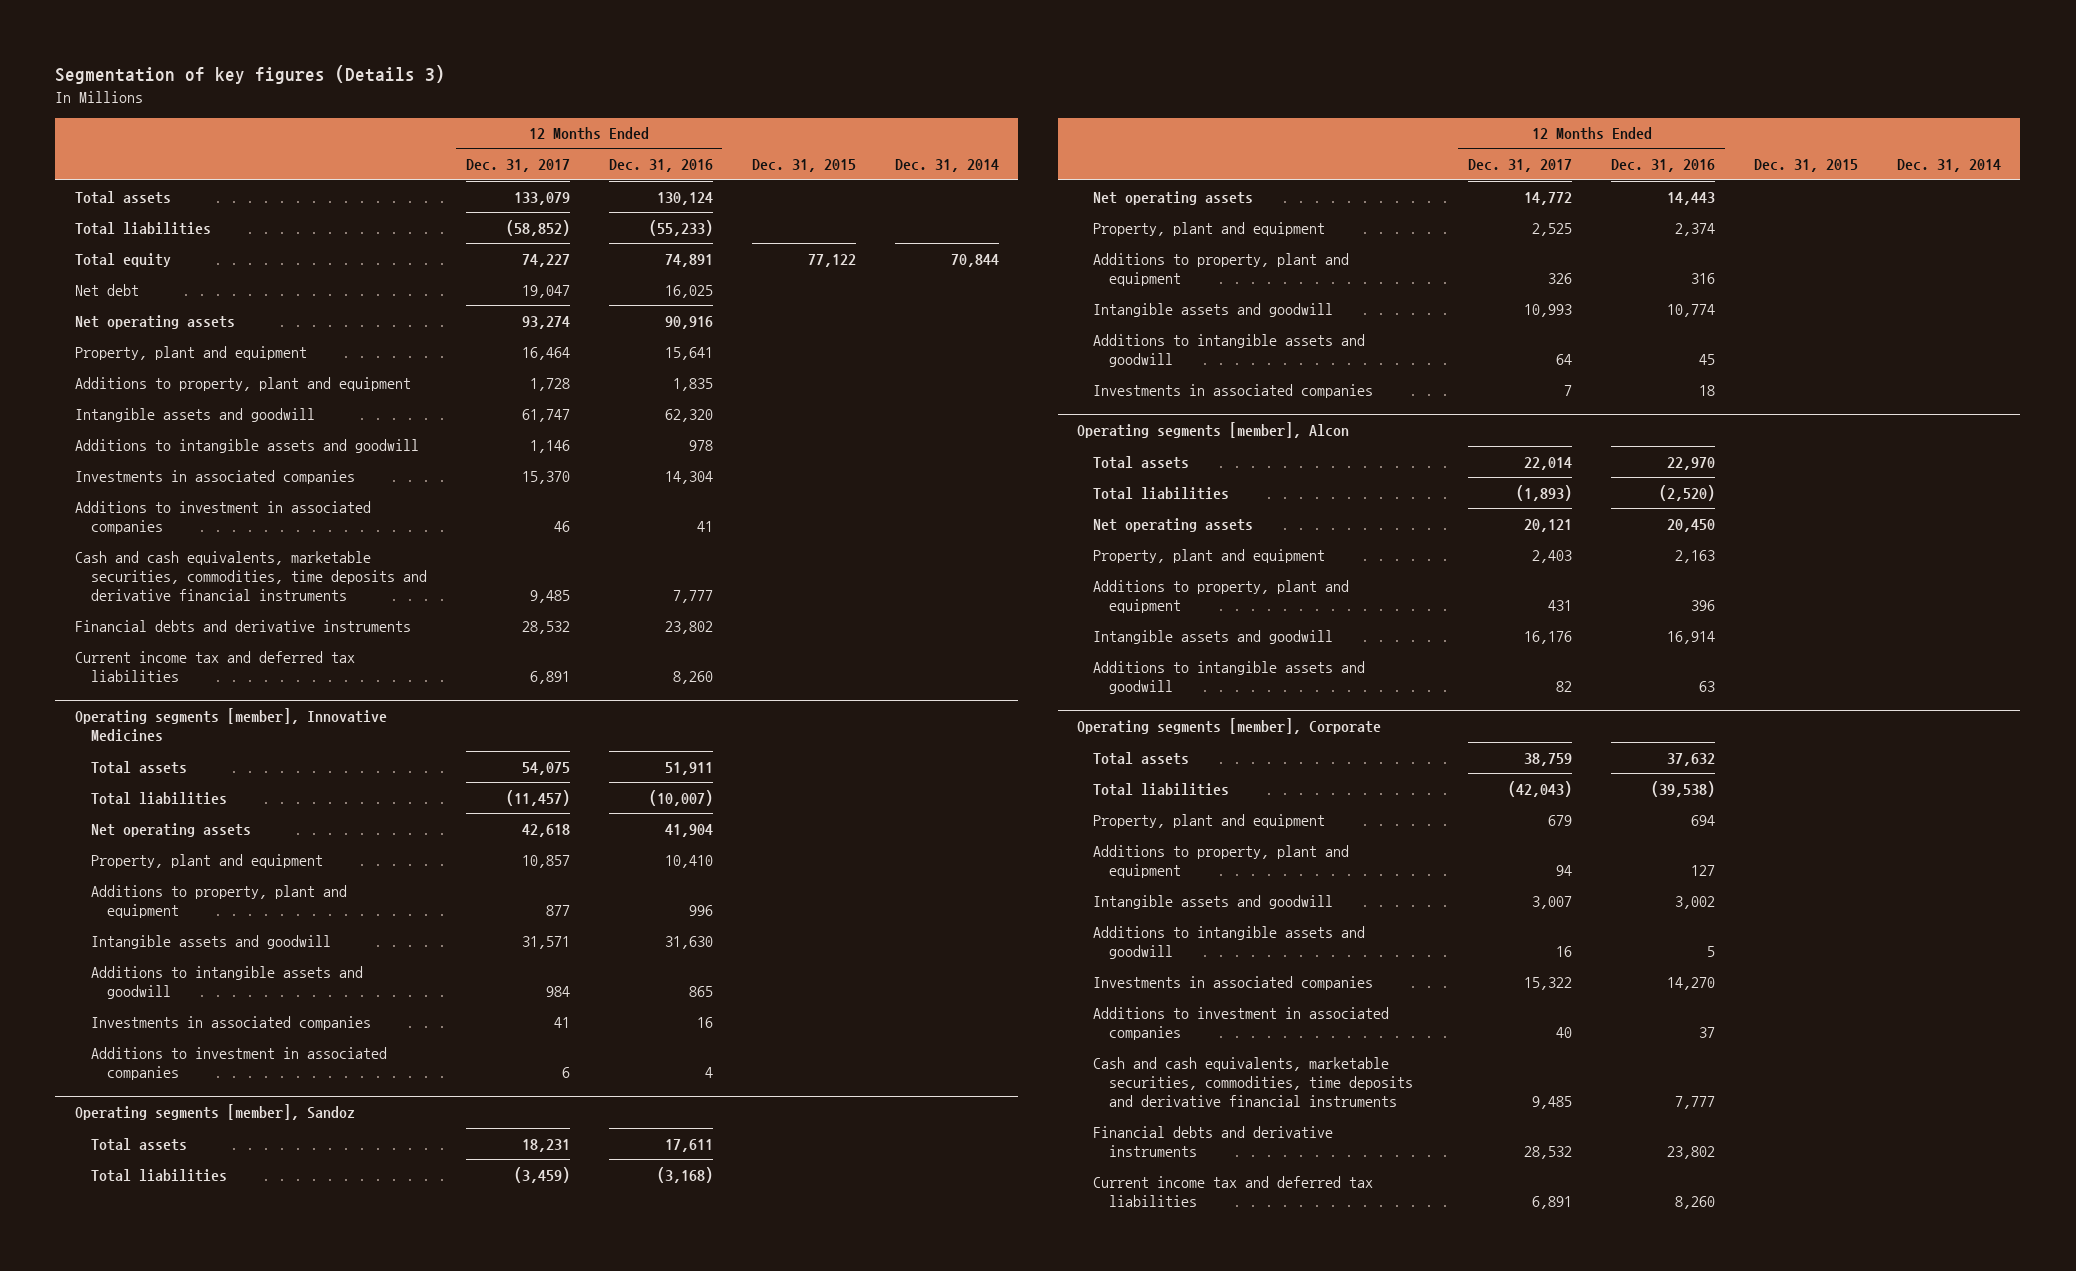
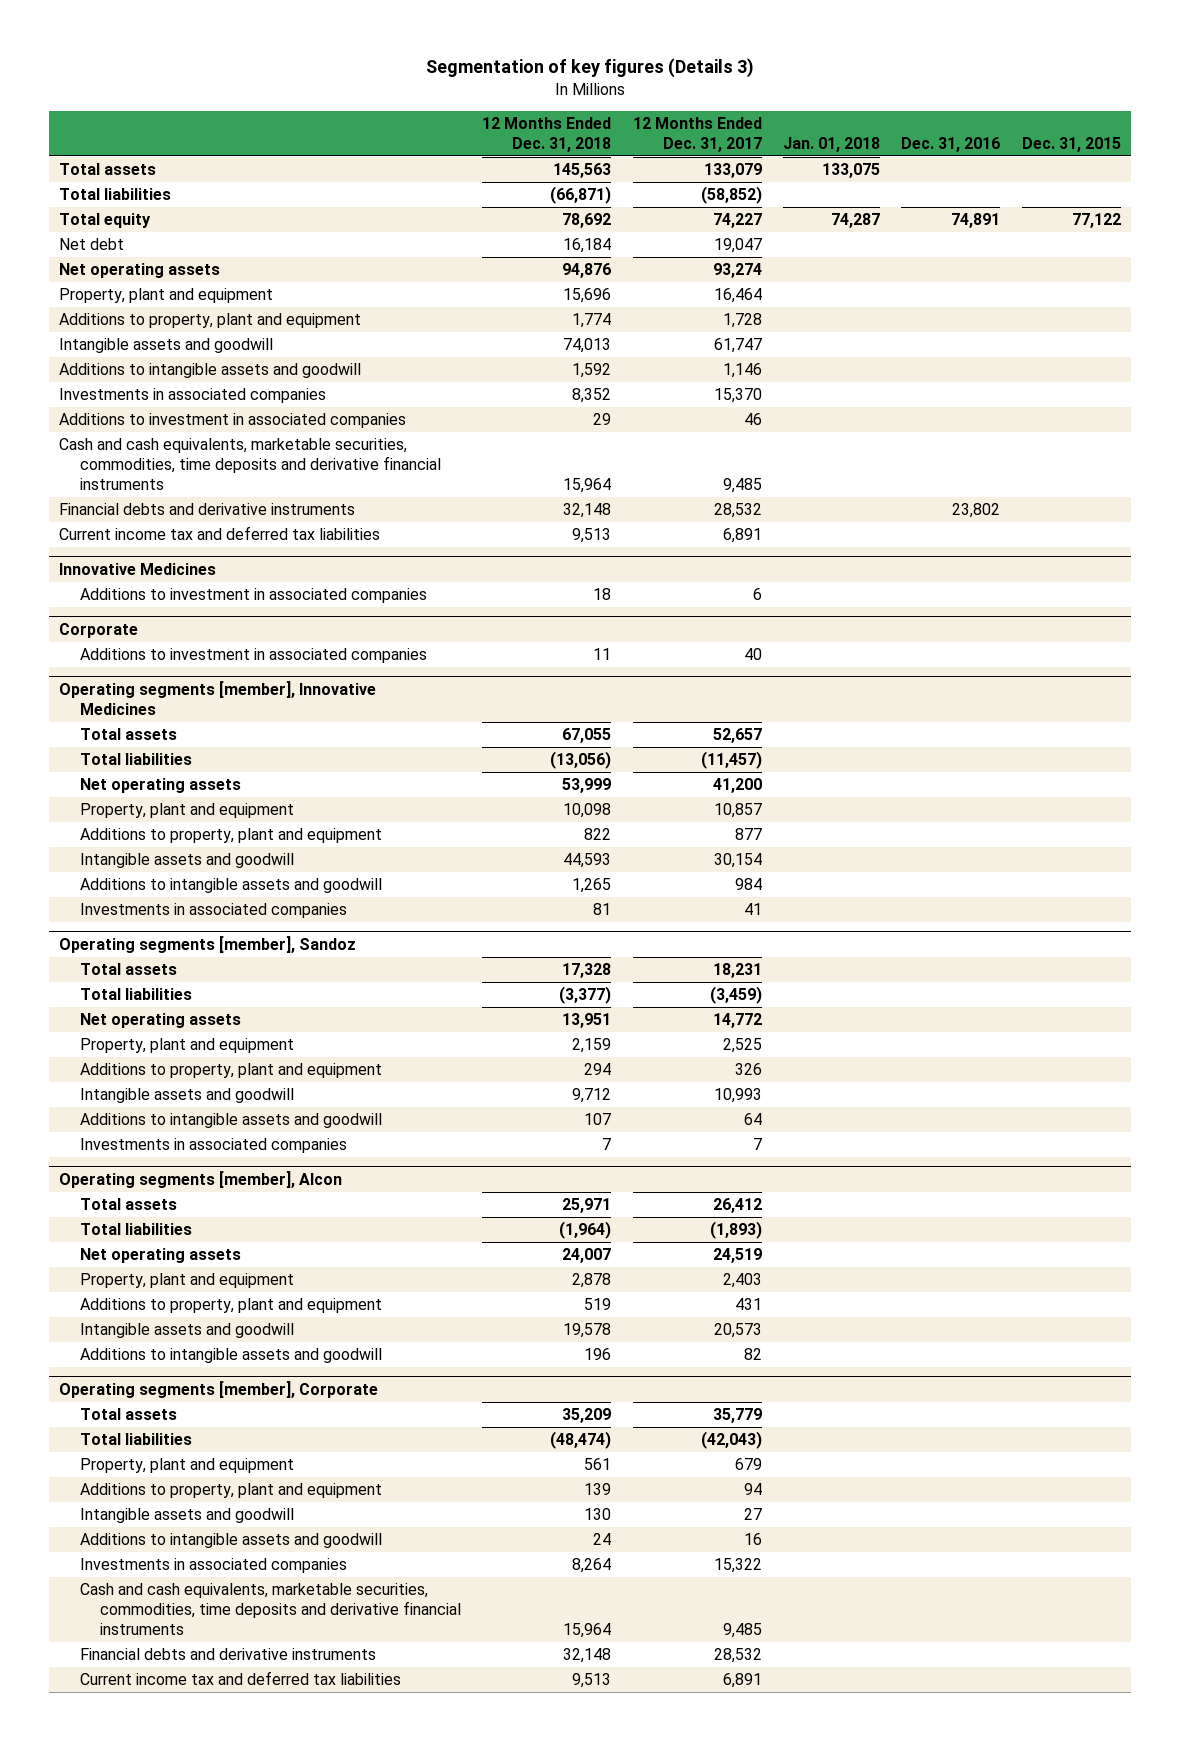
- | 12 Months Ended Dec. 31, 2017 | 12 Months Ended Dec. 31, 2016 | Dec. 31, 2015 | Dec. 31, 2014
+ | 12 Months Ended Dec. 31, 2018 | 12 Months Ended Dec. 31, 2017 | Jan. 01, 2018 | Dec. 31, 2016 | Dec. 31, 2015
+ Innovative Medicines
+ Additions to investment in associated companies | 18 | 6 | | |
+ Corporate
+ Additions to investment in associated companies | 11 | 40 | | |
@ Operating segments [member], Innovative Medicines
- Total assets | 54,075 | 51,911 | |
+ Total assets | 67,055 | 52,657 | | |
- Net operating assets | 42,618 | 41,904 | |
+ Net operating assets | 53,999 | 41,200 | | |
- Intangible assets and goodwill | 31,571 | 31,630 | |
+ Intangible assets and goodwill | 44,593 | 30,154 | | |
- Additions to investment in associated companies | 6 | 4 | |
@ Operating segments [member], Alcon
- Total assets | 22,014 | 22,970 | |
+ Total assets | 25,971 | 26,412 | | |
- Net operating assets | 20,121 | 20,450 | |
+ Net operating assets | 24,007 | 24,519 | | |
- Intangible assets and goodwill | 16,176 | 16,914 | |
+ Intangible assets and goodwill | 19,578 | 20,573 | | |
@ Operating segments [member], Corporate
- Total assets | 38,759 | 37,632 | |
+ Total assets | 35,209 | 35,779 | | |
- Intangible assets and goodwill | 3,007 | 3,002 | |
+ Intangible assets and goodwill | 130 | 27 | | |
- Additions to investment in associated companies | 40 | 37 | |

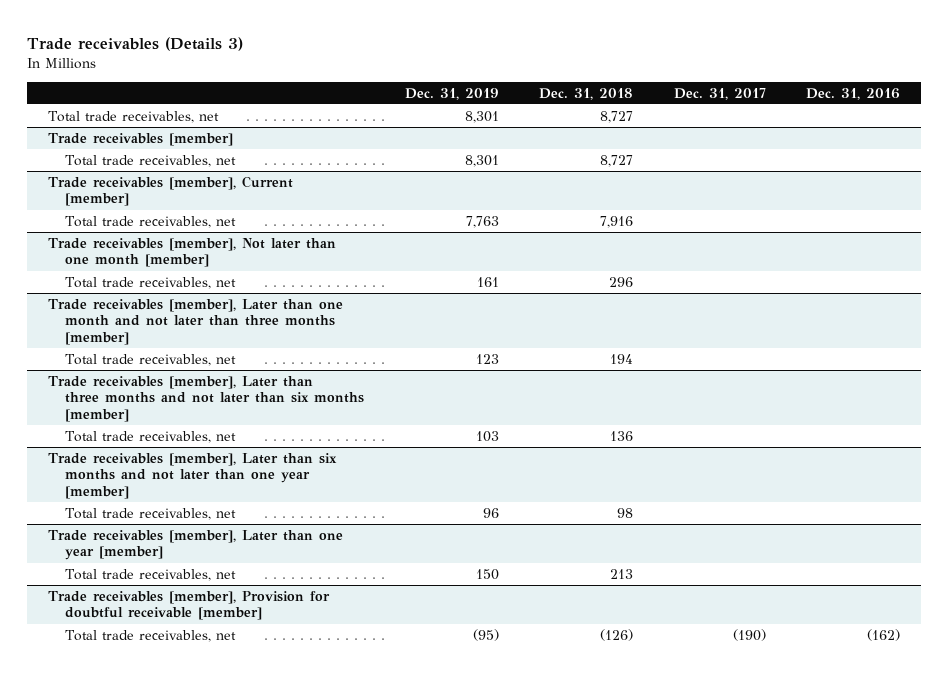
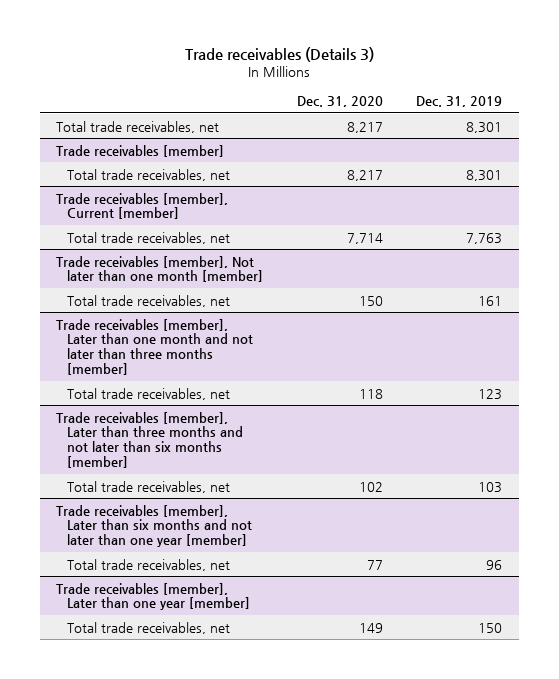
- | Dec. 31, 2019 | Dec. 31, 2018 | Dec. 31, 2017 | Dec. 31, 2016
+ | Dec. 31, 2020 | Dec. 31, 2019
- Trade receivables [member], Provision for doubtful receivable [member]
- Total trade receivables, net | (95) | (126) | (190) | (162)

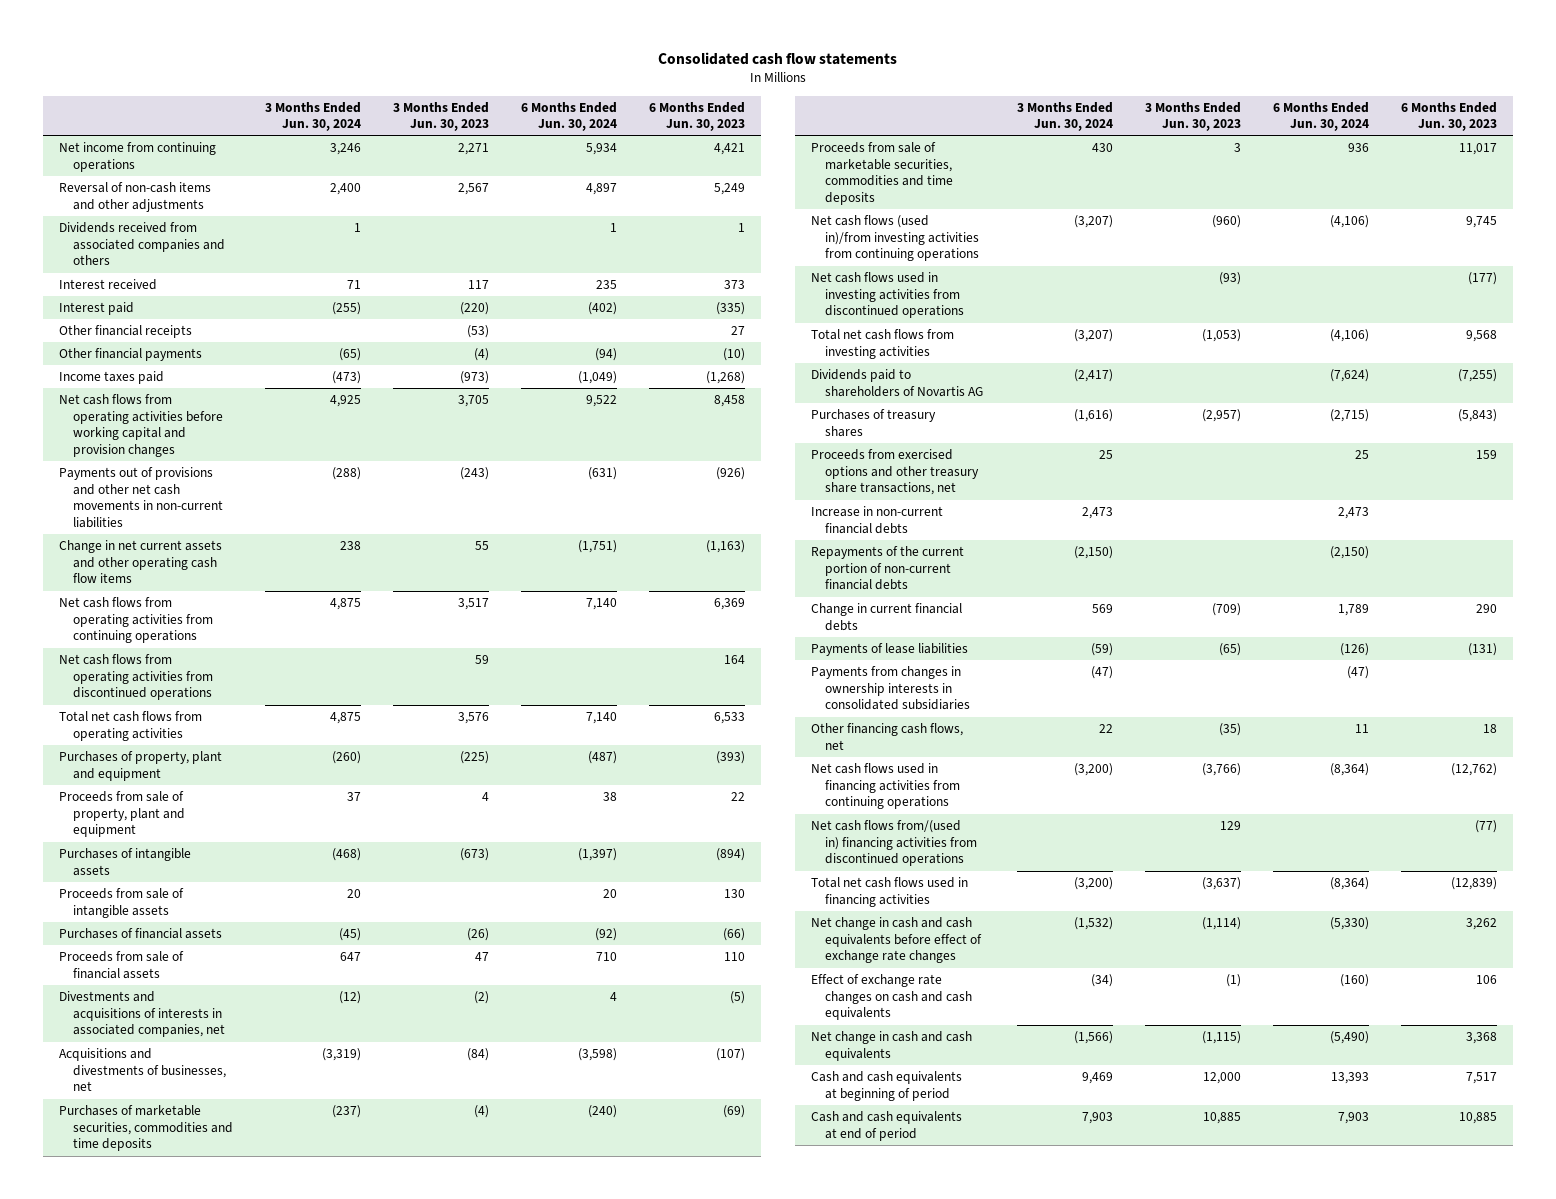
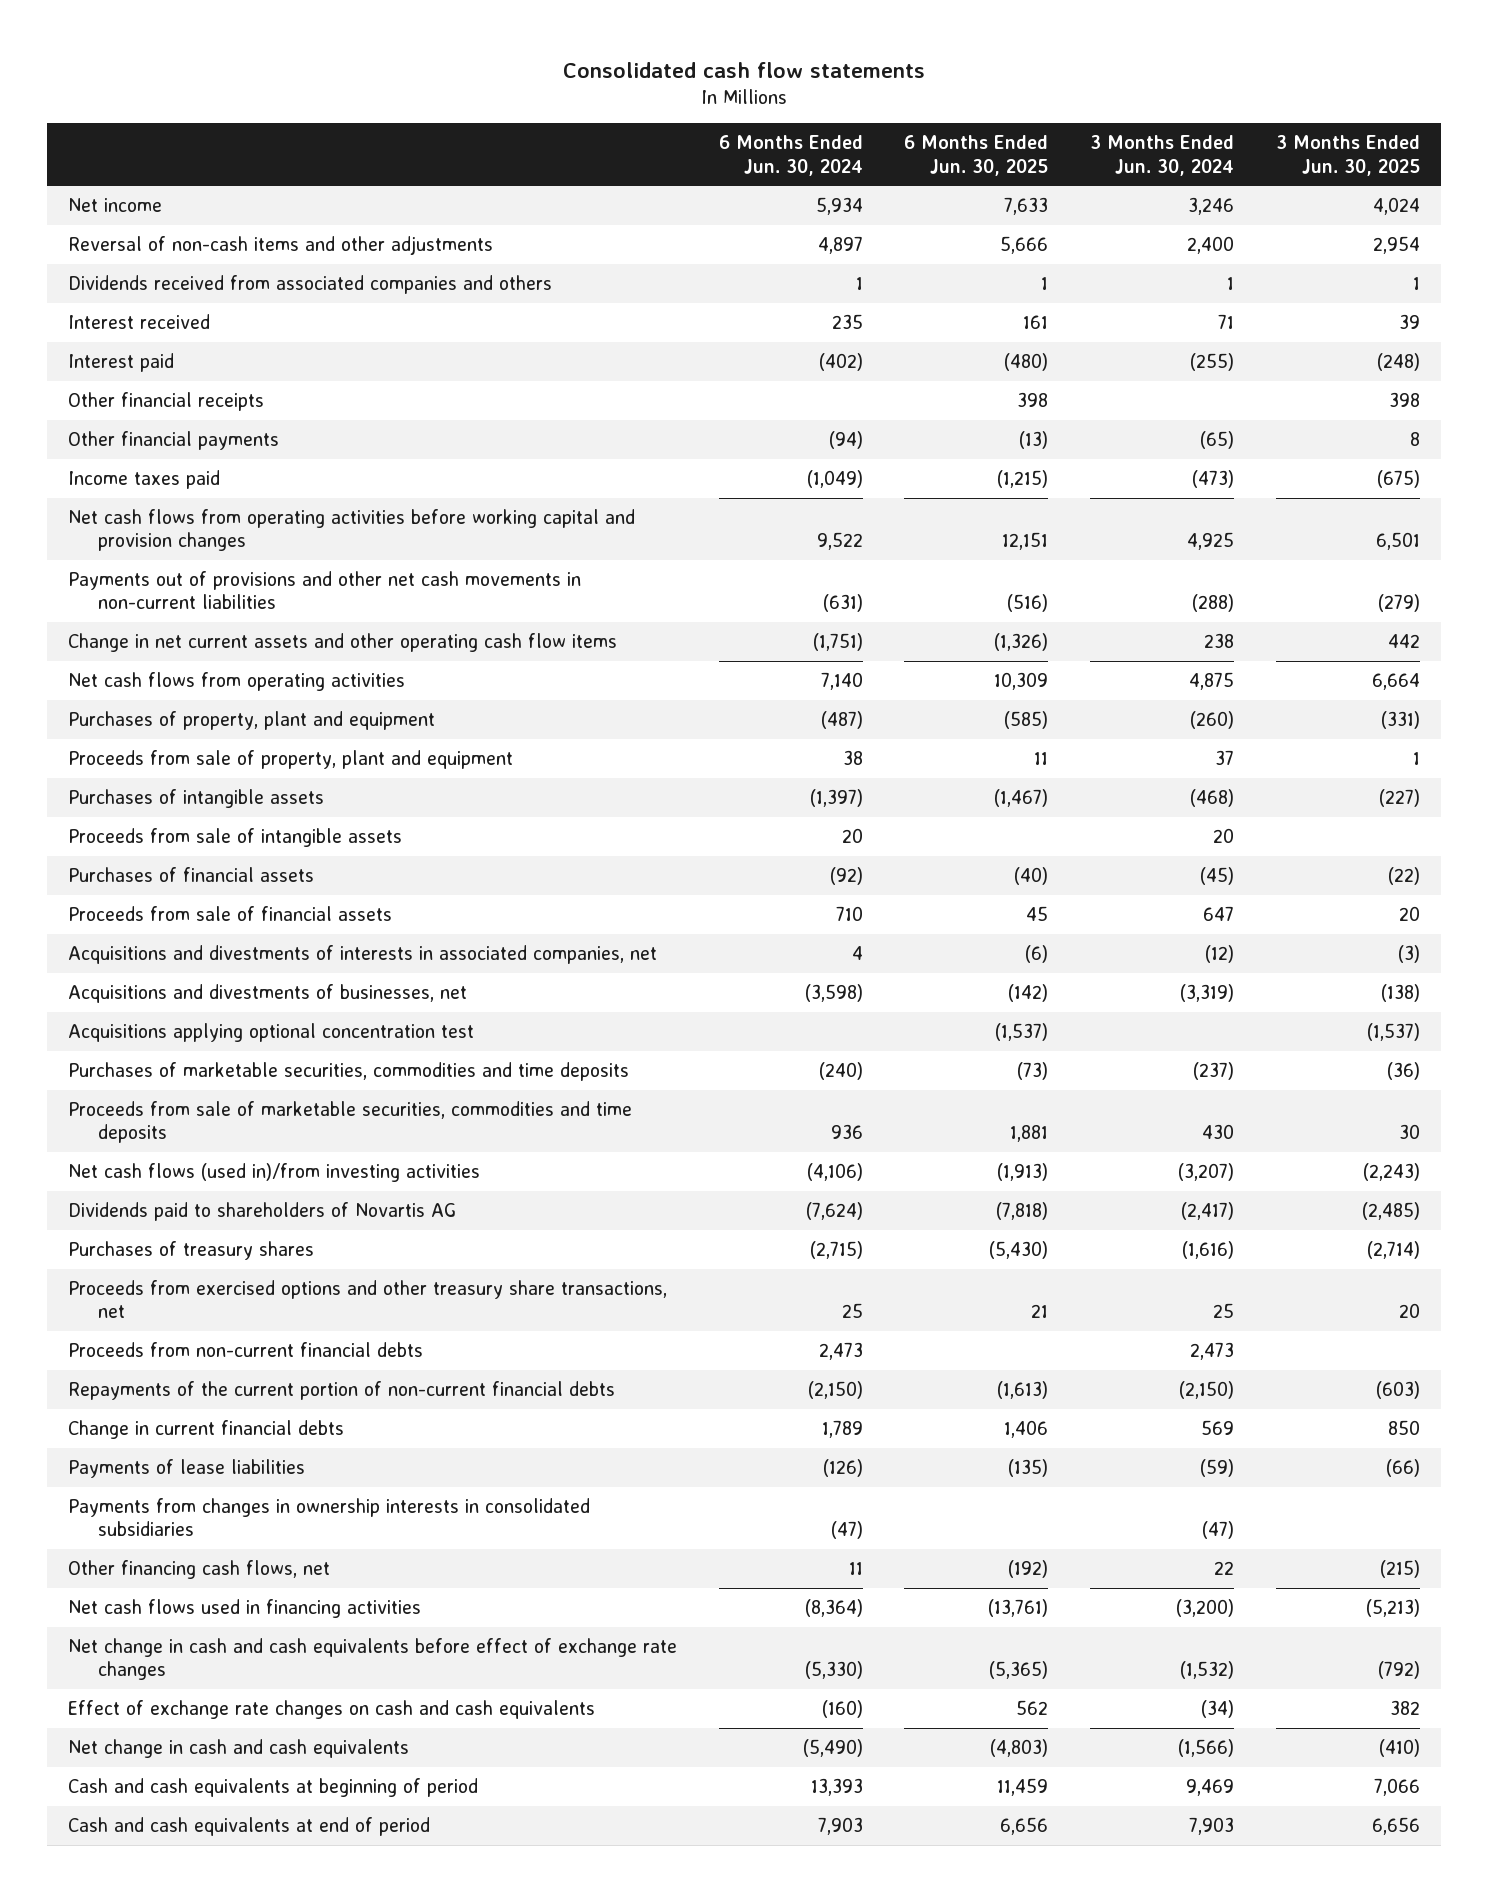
- | 3 Months Ended Jun. 30, 2024 | 3 Months Ended Jun. 30, 2023 | 6 Months Ended Jun. 30, 2024 | 6 Months Ended Jun. 30, 2023
+ | 6 Months Ended Jun. 30, 2024 | 6 Months Ended Jun. 30, 2025 | 3 Months Ended Jun. 30, 2024 | 3 Months Ended Jun. 30, 2025
- Net income from continuing operations | 3,246 | 2,271 | 5,934 | 4,421
+ Net income | 5,934 | 7,633 | 3,246 | 4,024
- Net cash flows from operating activities from continuing operations | 4,875 | 3,517 | 7,140 | 6,369
- Net cash flows from operating activities from discontinued operations | | 59 | | 164
- Total net cash flows from operating activities | 4,875 | 3,576 | 7,140 | 6,533
+ Net cash flows from operating activities | 7,140 | 10,309 | 4,875 | 6,664
- Divestments and acquisitions of interests in associated companies, net | (12) | (2) | 4 | (5)
+ Acquisitions and divestments of interests in associated companies, net | 4 | (6) | (12) | (3)
+ Acquisitions applying optional concentration test | | (1,537) | | (1,537)
- Net cash flows (used in)/from investing activities from continuing operations | (3,207) | (960) | (4,106) | 9,745
- Net cash flows used in investing activities from discontinued operations | | (93) | | (177)
- Total net cash flows from investing activities | (3,207) | (1,053) | (4,106) | 9,568
+ Net cash flows (used in)/from investing activities | (4,106) | (1,913) | (3,207) | (2,243)
- Increase in non-current financial debts | 2,473 | | 2,473 |
+ Proceeds from non-current financial debts | 2,473 | | 2,473 |
- Net cash flows used in financing activities from continuing operations | (3,200) | (3,766) | (8,364) | (12,762)
- Net cash flows from/(used in) financing activities from discontinued operations | | 129 | | (77)
- Total net cash flows used in financing activities | (3,200) | (3,637) | (8,364) | (12,839)
+ Net cash flows used in financing activities | (8,364) | (13,761) | (3,200) | (5,213)

